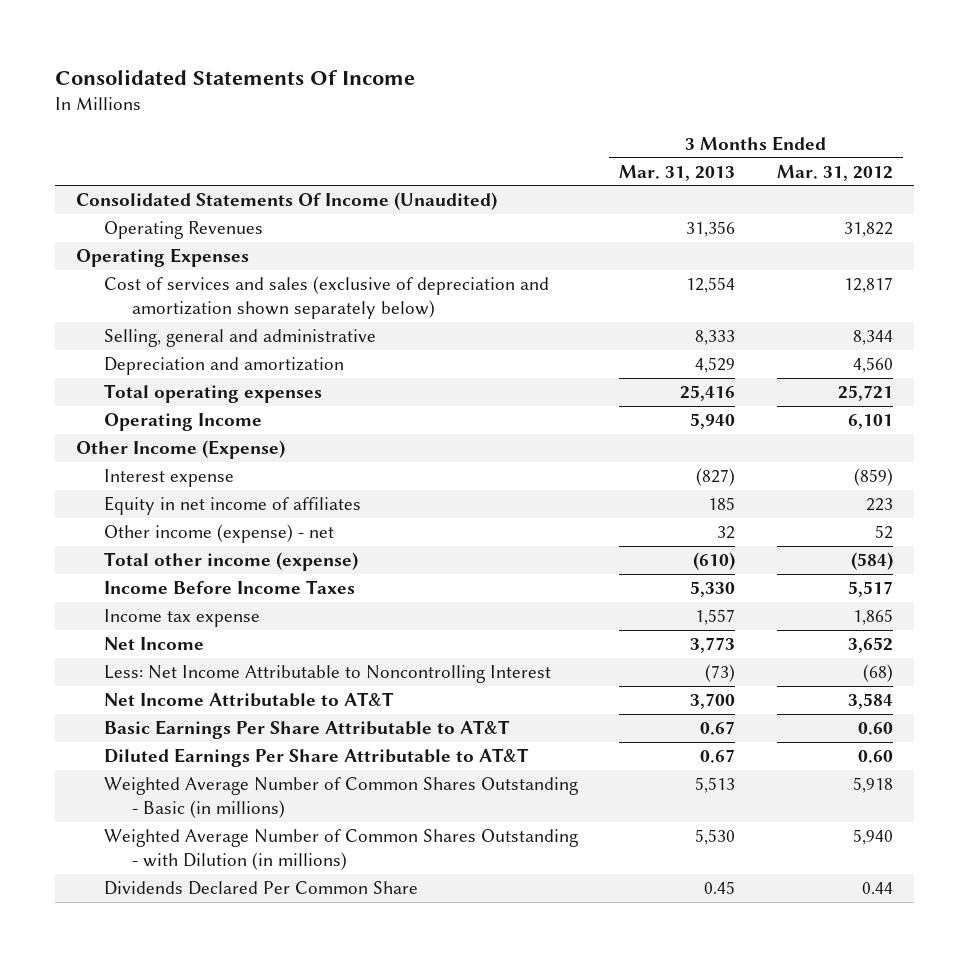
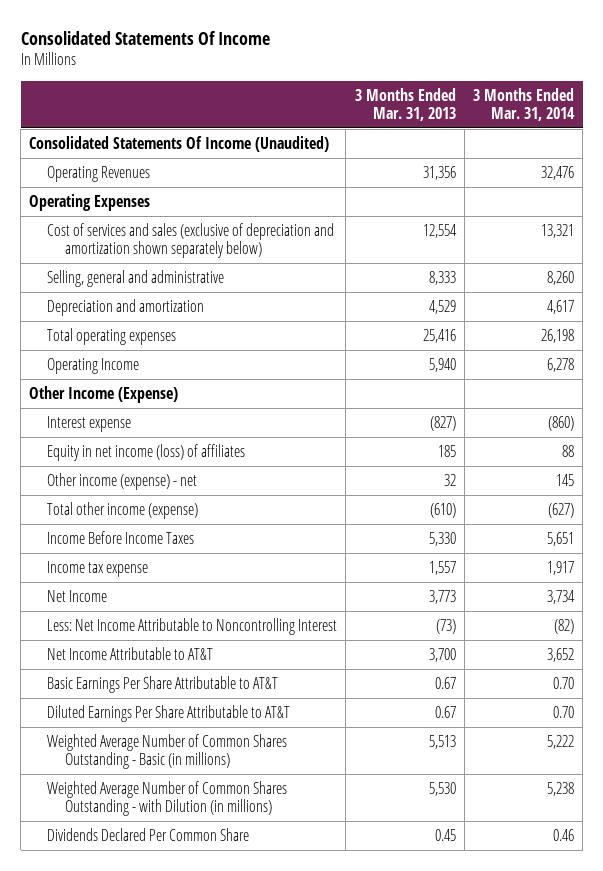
- | 3 Months Ended Mar. 31, 2013 | 3 Months Ended Mar. 31, 2012
+ | 3 Months Ended Mar. 31, 2013 | 3 Months Ended Mar. 31, 2014
- Equity in net income of affiliates | 185 | 223
+ Equity in net income (loss) of affiliates | 185 | 88

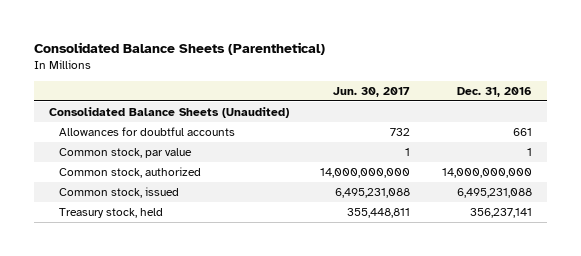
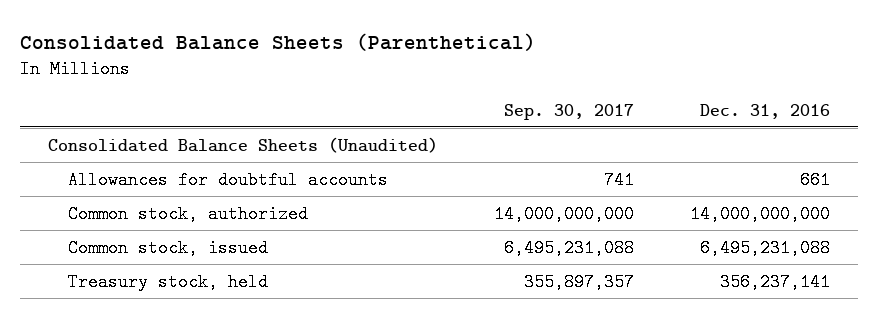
- | Jun. 30, 2017 | Dec. 31, 2016
+ | Sep. 30, 2017 | Dec. 31, 2016
- Common stock, par value | 1 | 1

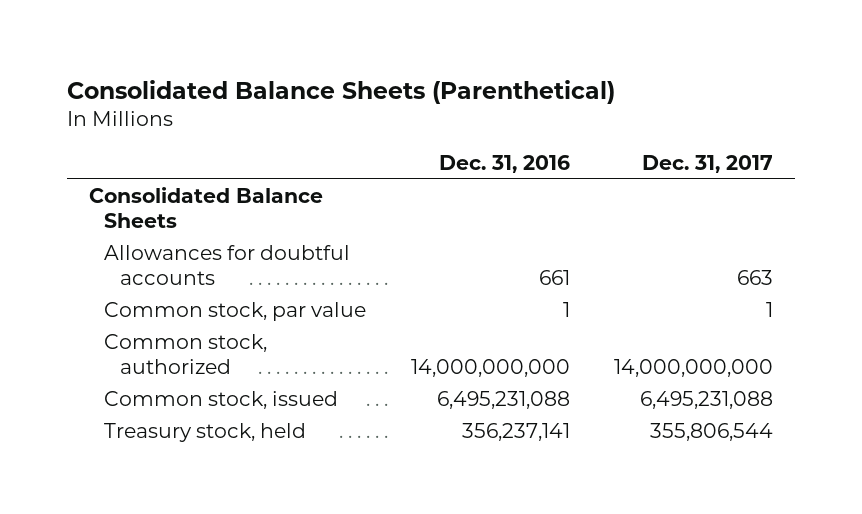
- | Sep. 30, 2017 | Dec. 31, 2016
+ | Dec. 31, 2016 | Dec. 31, 2017
- Consolidated Balance Sheets (Unaudited)
+ Consolidated Balance Sheets
+ Common stock, par value | 1 | 1

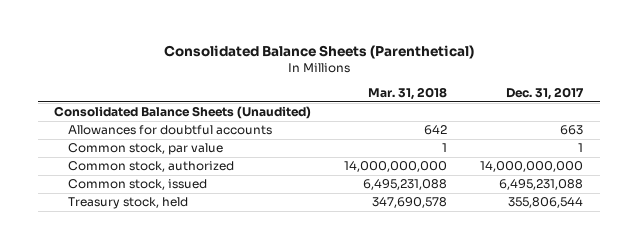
- | Dec. 31, 2016 | Dec. 31, 2017
+ | Mar. 31, 2018 | Dec. 31, 2017
- Consolidated Balance Sheets
+ Consolidated Balance Sheets (Unaudited)

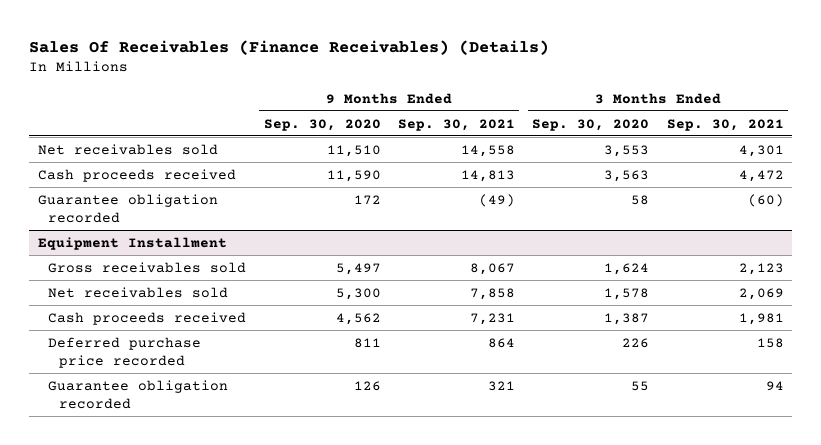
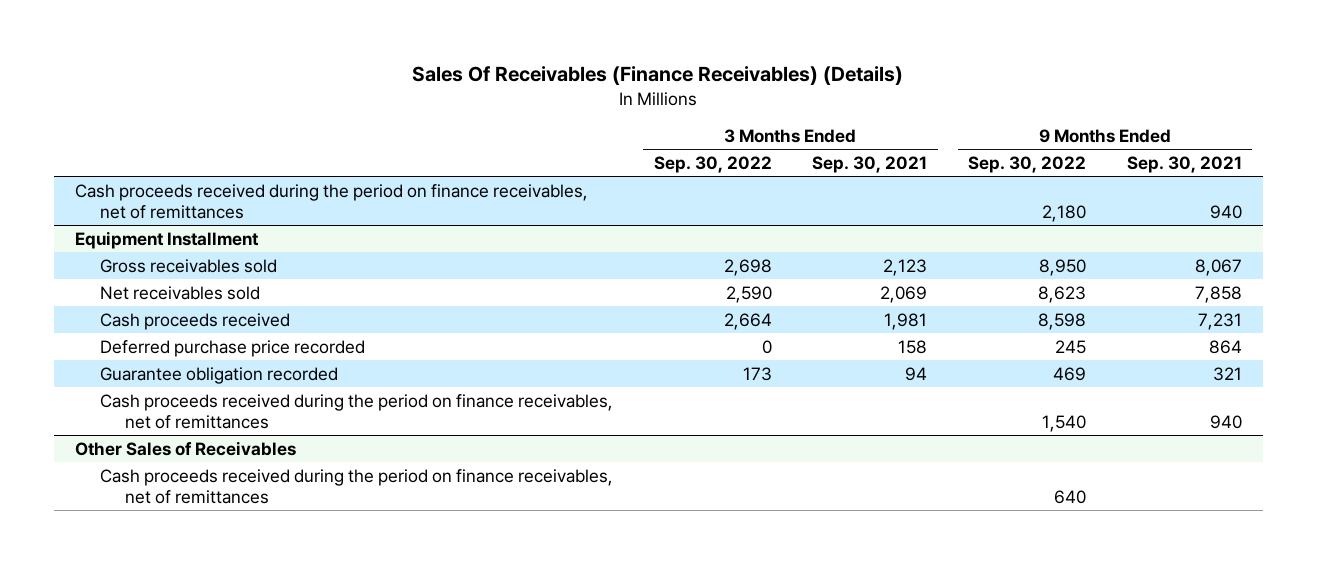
- | 9 Months Ended Sep. 30, 2020 | 9 Months Ended Sep. 30, 2021 | 3 Months Ended Sep. 30, 2020 | 3 Months Ended Sep. 30, 2021
+ | 3 Months Ended Sep. 30, 2022 | 3 Months Ended Sep. 30, 2021 | 9 Months Ended Sep. 30, 2022 | 9 Months Ended Sep. 30, 2021
- Net receivables sold | 11,510 | 14,558 | 3,553 | 4,301
- Cash proceeds received | 11,590 | 14,813 | 3,563 | 4,472
- Guarantee obligation recorded | 172 | (49) | 58 | (60)
+ Cash proceeds received during the period on finance receivables, net of remittances | | | 2,180 | 940
@ Equipment Installment
+ Cash proceeds received during the period on finance receivables, net of remittances | | | 1,540 | 940
+ Other Sales of Receivables
+ Cash proceeds received during the period on finance receivables, net of remittances | | | 640 |

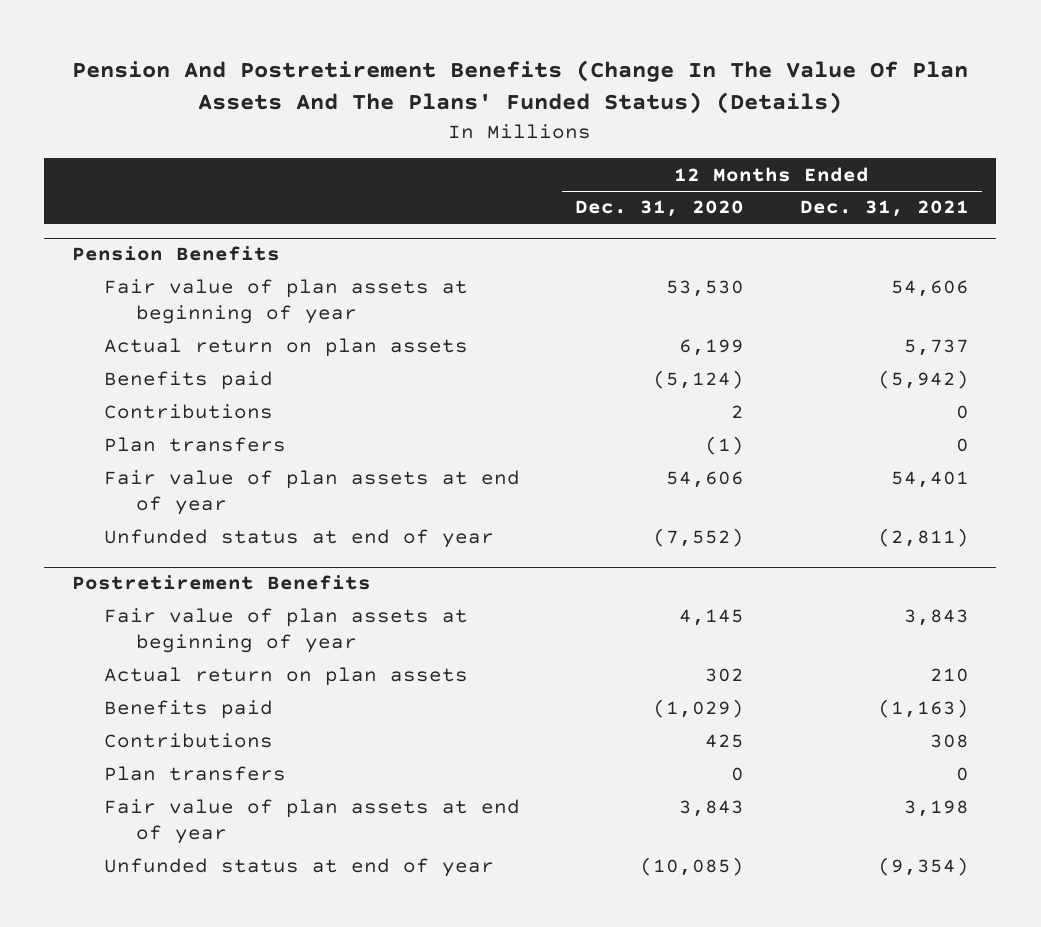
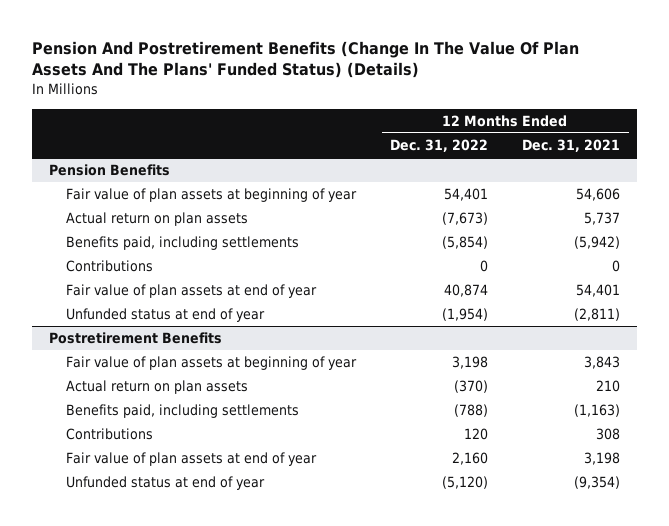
- | 12 Months Ended Dec. 31, 2020 | 12 Months Ended Dec. 31, 2021
+ | 12 Months Ended Dec. 31, 2022 | 12 Months Ended Dec. 31, 2021
@ Pension Benefits
- Benefits paid | (5,124) | (5,942)
+ Benefits paid, including settlements | (5,854) | (5,942)
- Plan transfers | (1) | 0
@ Postretirement Benefits
- Benefits paid | (1,029) | (1,163)
+ Benefits paid, including settlements | (788) | (1,163)
- Plan transfers | 0 | 0

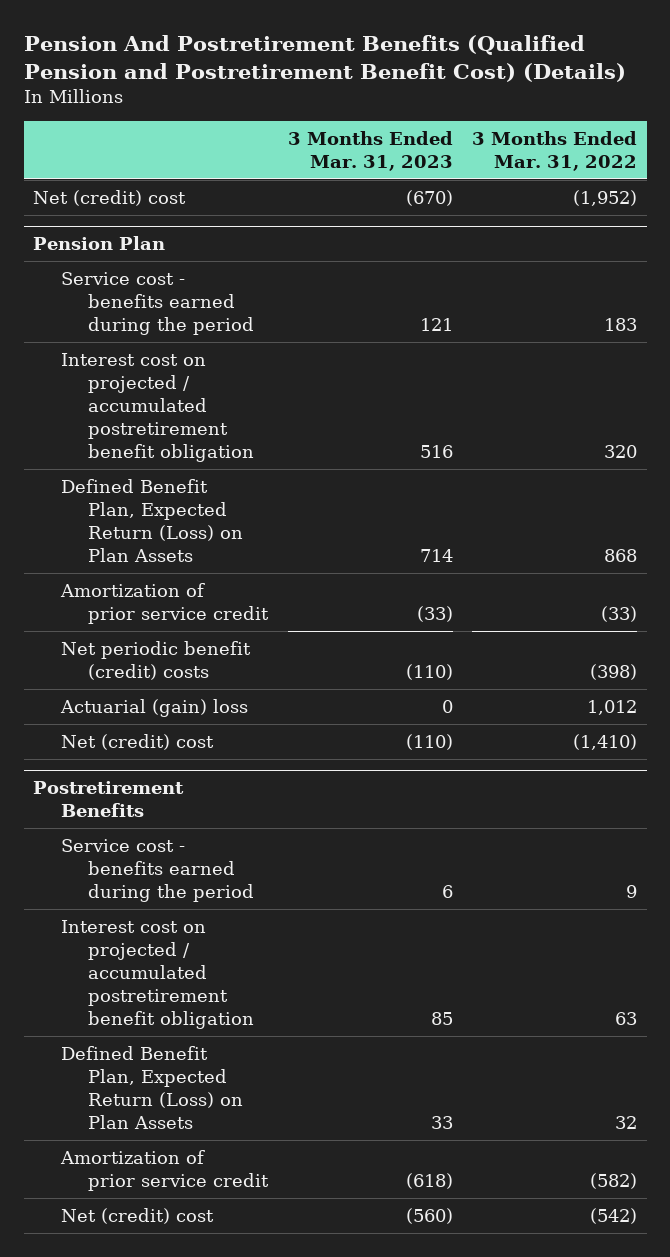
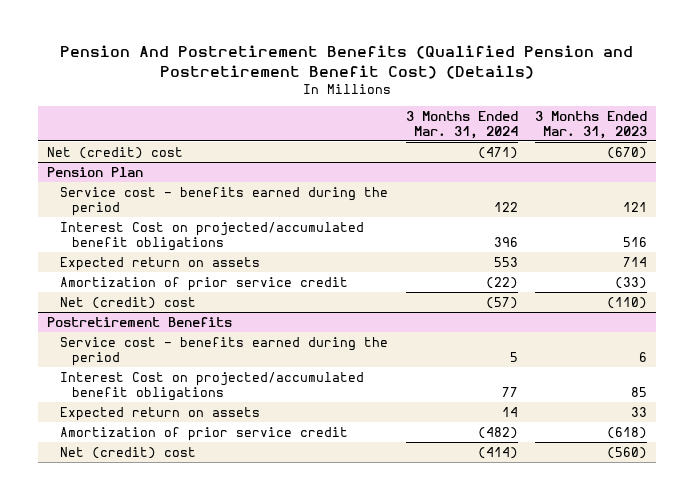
- | 3 Months Ended Mar. 31, 2023 | 3 Months Ended Mar. 31, 2022
+ | 3 Months Ended Mar. 31, 2024 | 3 Months Ended Mar. 31, 2023
@ Pension Plan
- Interest cost on projected / accumulated postretirement benefit obligation | 516 | 320
- Defined Benefit Plan, Expected Return (Loss) on Plan Assets | 714 | 868
+ Interest Cost on projected/accumulated benefit obligations | 396 | 516
+ Expected return on assets | 553 | 714
- Net periodic benefit (credit) costs | (110) | (398)
- Actuarial (gain) loss | 0 | 1,012
@ Postretirement Benefits
- Interest cost on projected / accumulated postretirement benefit obligation | 85 | 63
- Defined Benefit Plan, Expected Return (Loss) on Plan Assets | 33 | 32
+ Interest Cost on projected/accumulated benefit obligations | 77 | 85
+ Expected return on assets | 14 | 33

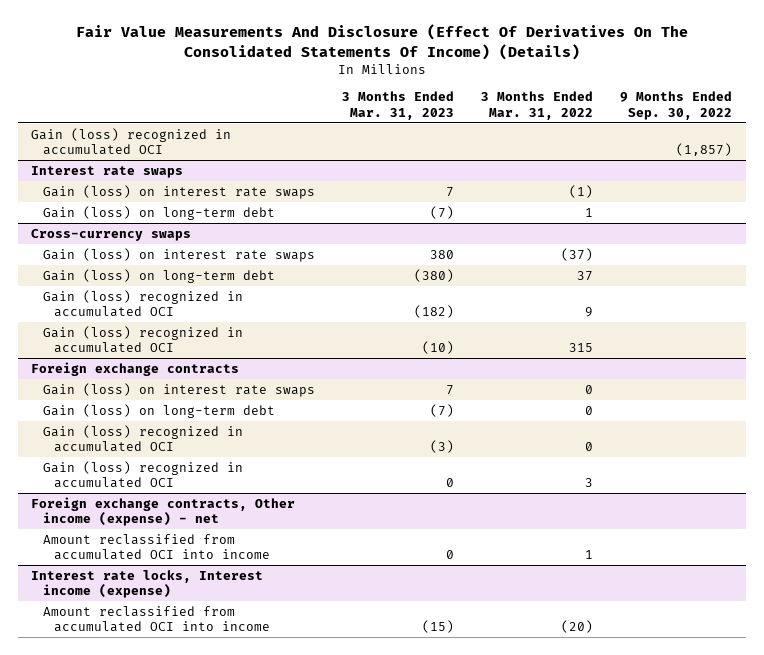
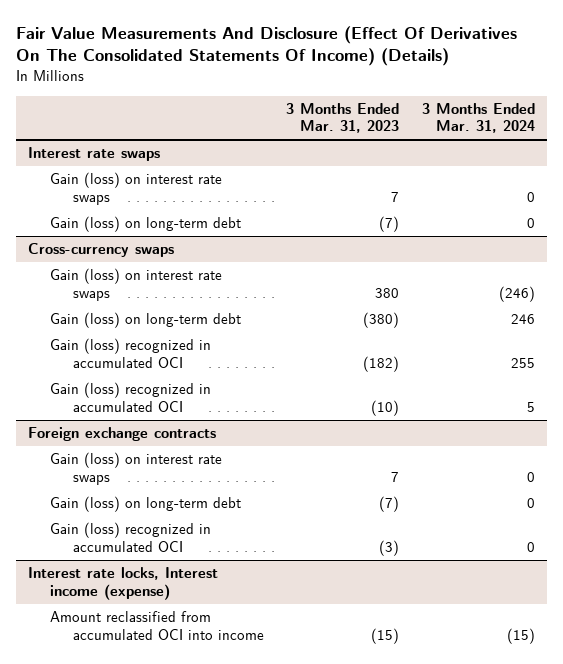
- | 3 Months Ended Mar. 31, 2023 | 3 Months Ended Mar. 31, 2022 | 9 Months Ended Sep. 30, 2022
+ | 3 Months Ended Mar. 31, 2023 | 3 Months Ended Mar. 31, 2024
- Gain (loss) recognized in accumulated OCI | | | (1,857)
@ Foreign exchange contracts
- Gain (loss) recognized in accumulated OCI | 0 | 3 |
- Foreign exchange contracts, Other income (expense) - net
- Amount reclassified from accumulated OCI into income | 0 | 1 |

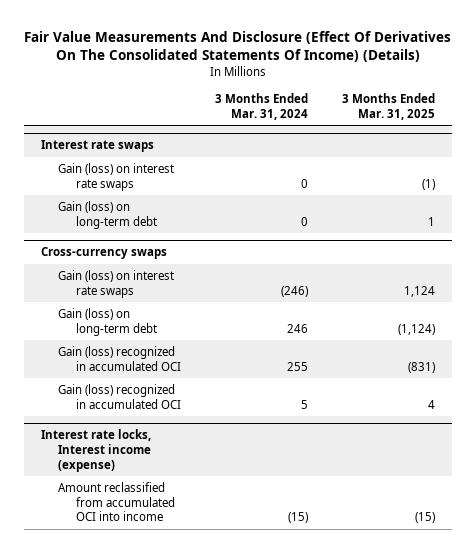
- | 3 Months Ended Mar. 31, 2023 | 3 Months Ended Mar. 31, 2024
+ | 3 Months Ended Mar. 31, 2024 | 3 Months Ended Mar. 31, 2025
- Foreign exchange contracts
- Gain (loss) on interest rate swaps | 7 | 0
- Gain (loss) on long-term debt | (7) | 0
- Gain (loss) recognized in accumulated OCI | (3) | 0

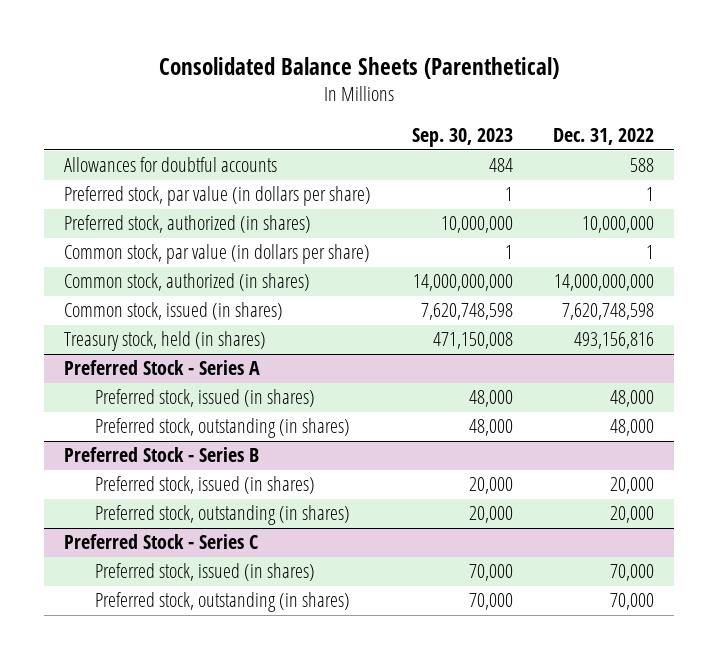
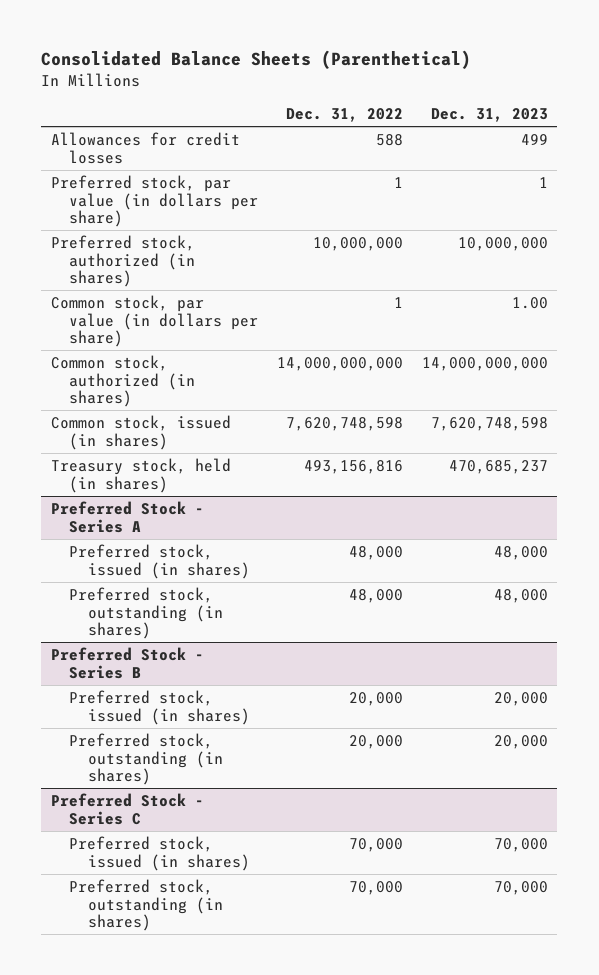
- | Sep. 30, 2023 | Dec. 31, 2022
+ | Dec. 31, 2022 | Dec. 31, 2023
- Allowances for doubtful accounts | 484 | 588
+ Allowances for credit losses | 588 | 499

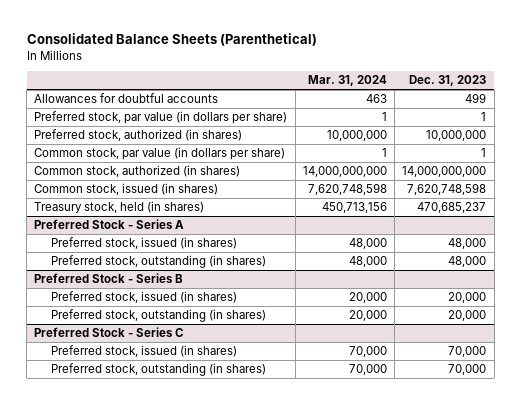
- | Dec. 31, 2022 | Dec. 31, 2023
+ | Mar. 31, 2024 | Dec. 31, 2023
- Allowances for credit losses | 588 | 499
+ Allowances for doubtful accounts | 463 | 499
- Common stock, par value (in dollars per share) | 1 | 1.00
+ Common stock, par value (in dollars per share) | 1 | 1

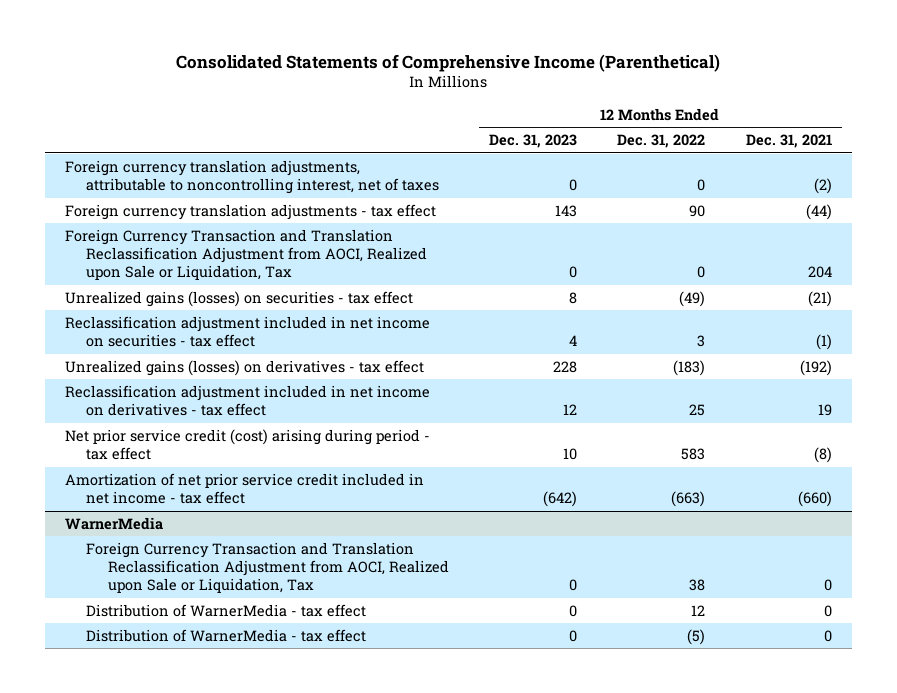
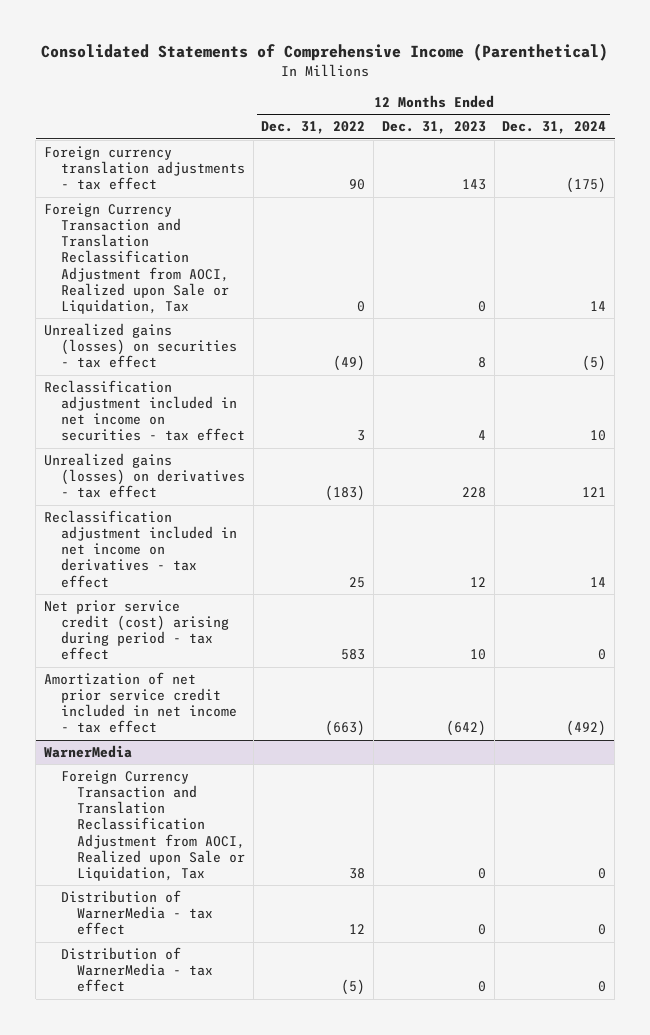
- | 12 Months Ended Dec. 31, 2023 | 12 Months Ended Dec. 31, 2022 | 12 Months Ended Dec. 31, 2021
+ | 12 Months Ended Dec. 31, 2022 | 12 Months Ended Dec. 31, 2023 | 12 Months Ended Dec. 31, 2024
- Foreign currency translation adjustments, attributable to noncontrolling interest, net of taxes | 0 | 0 | (2)

